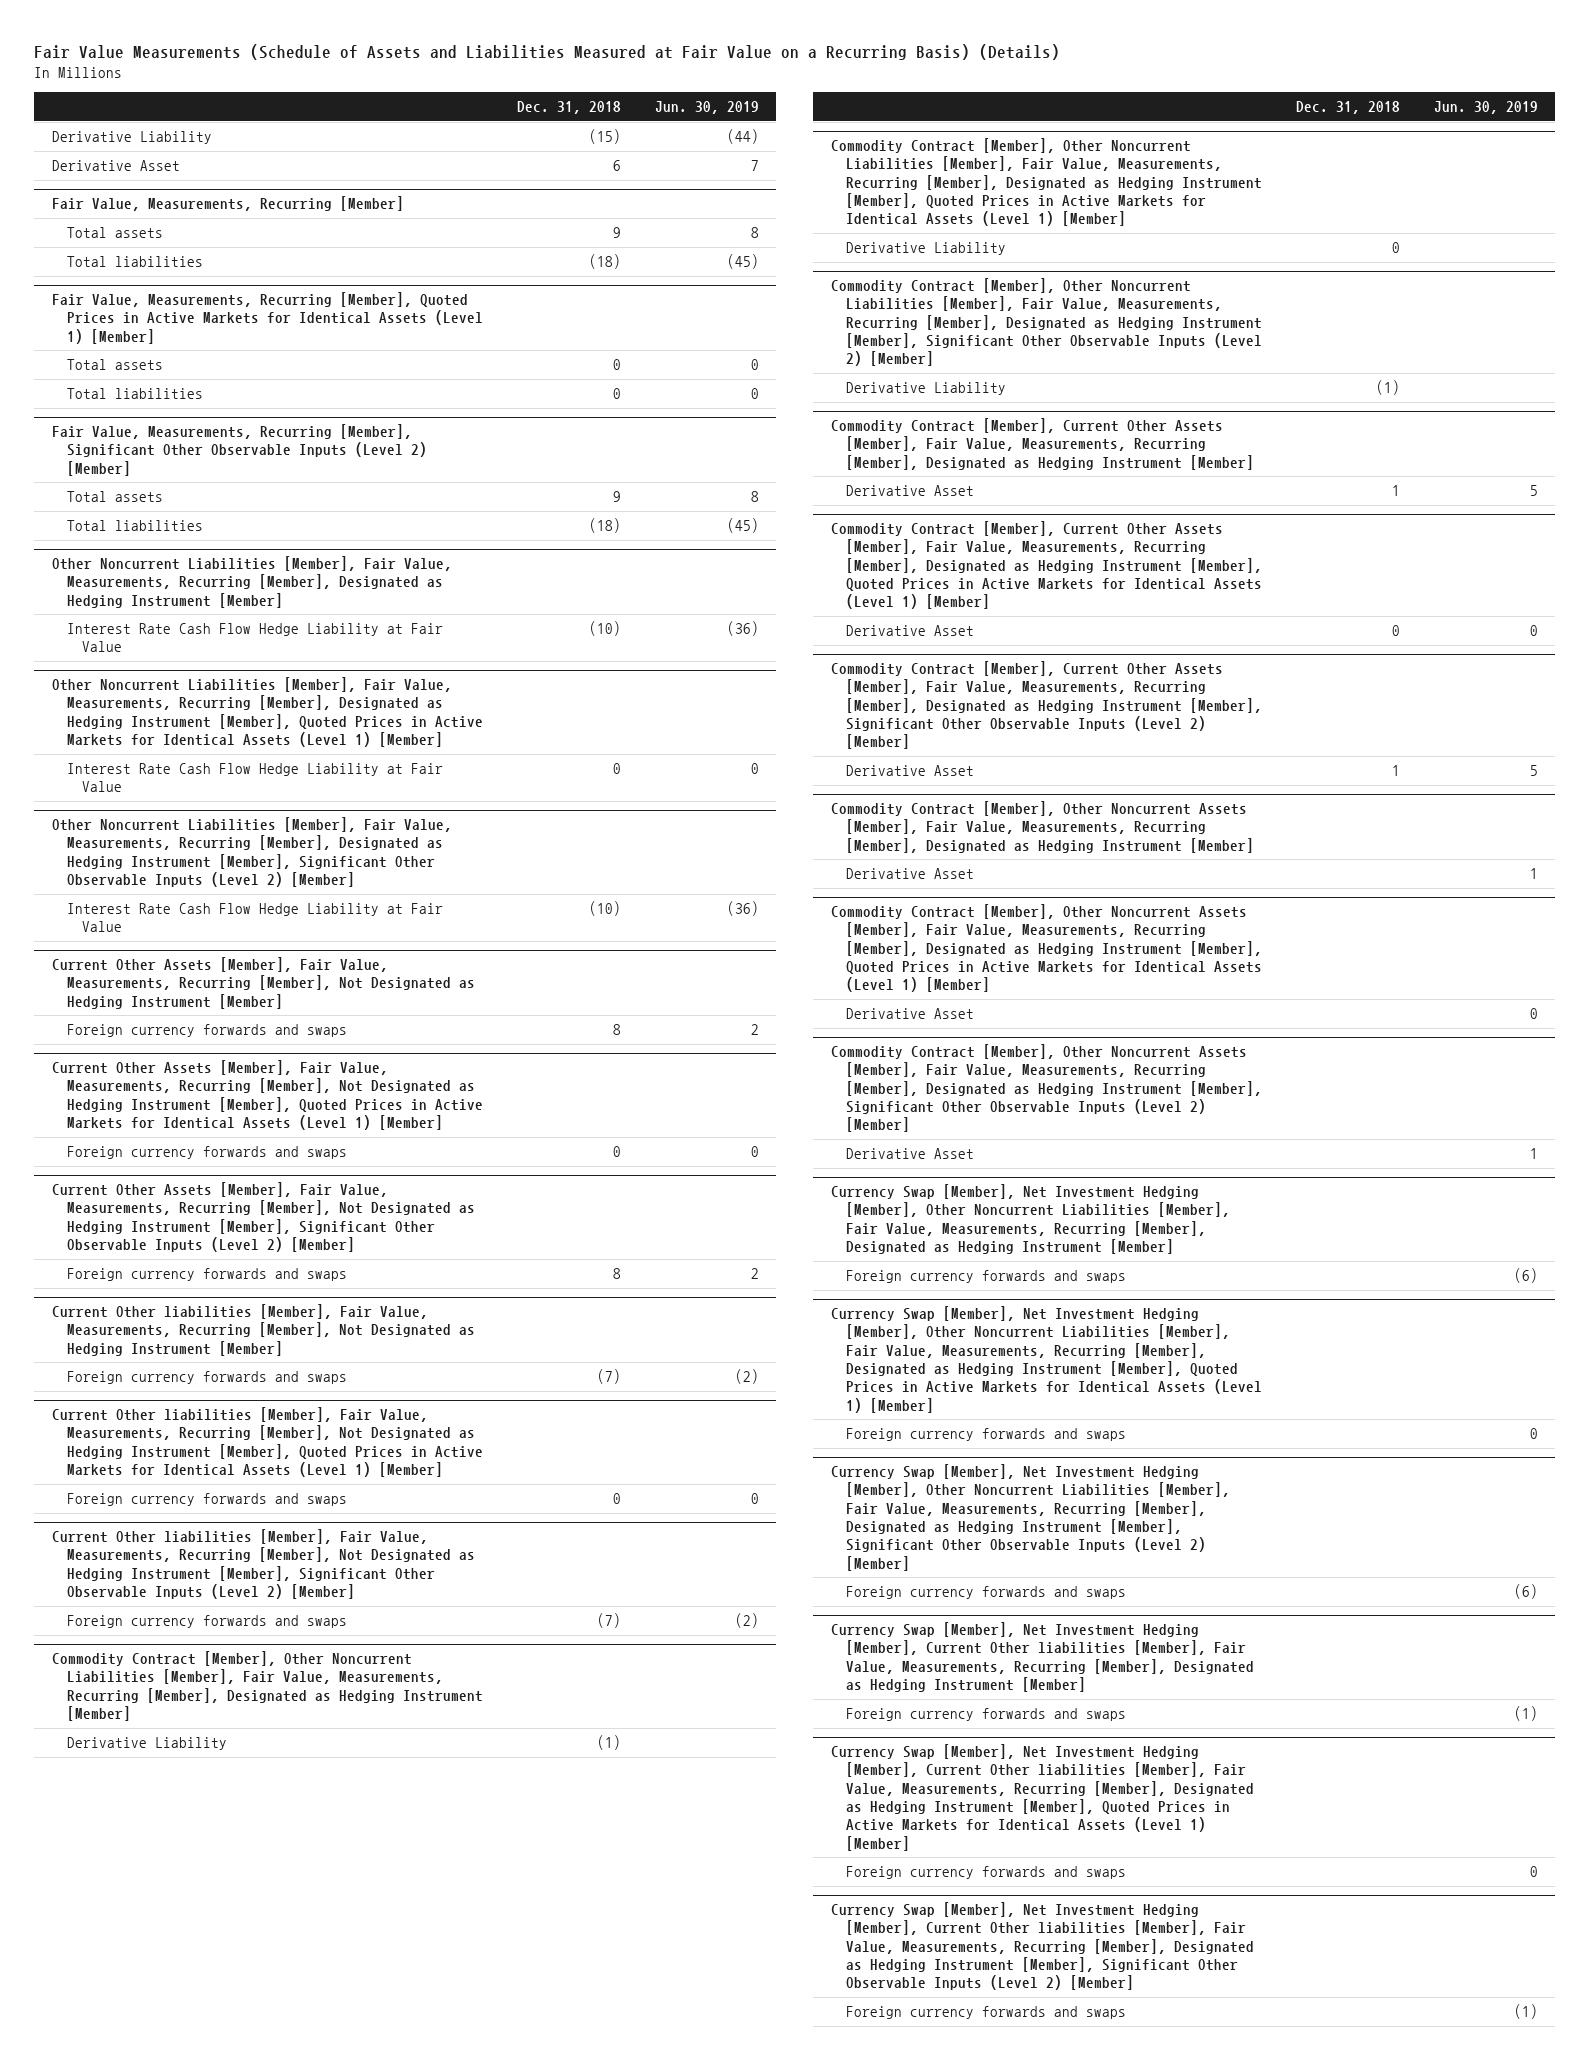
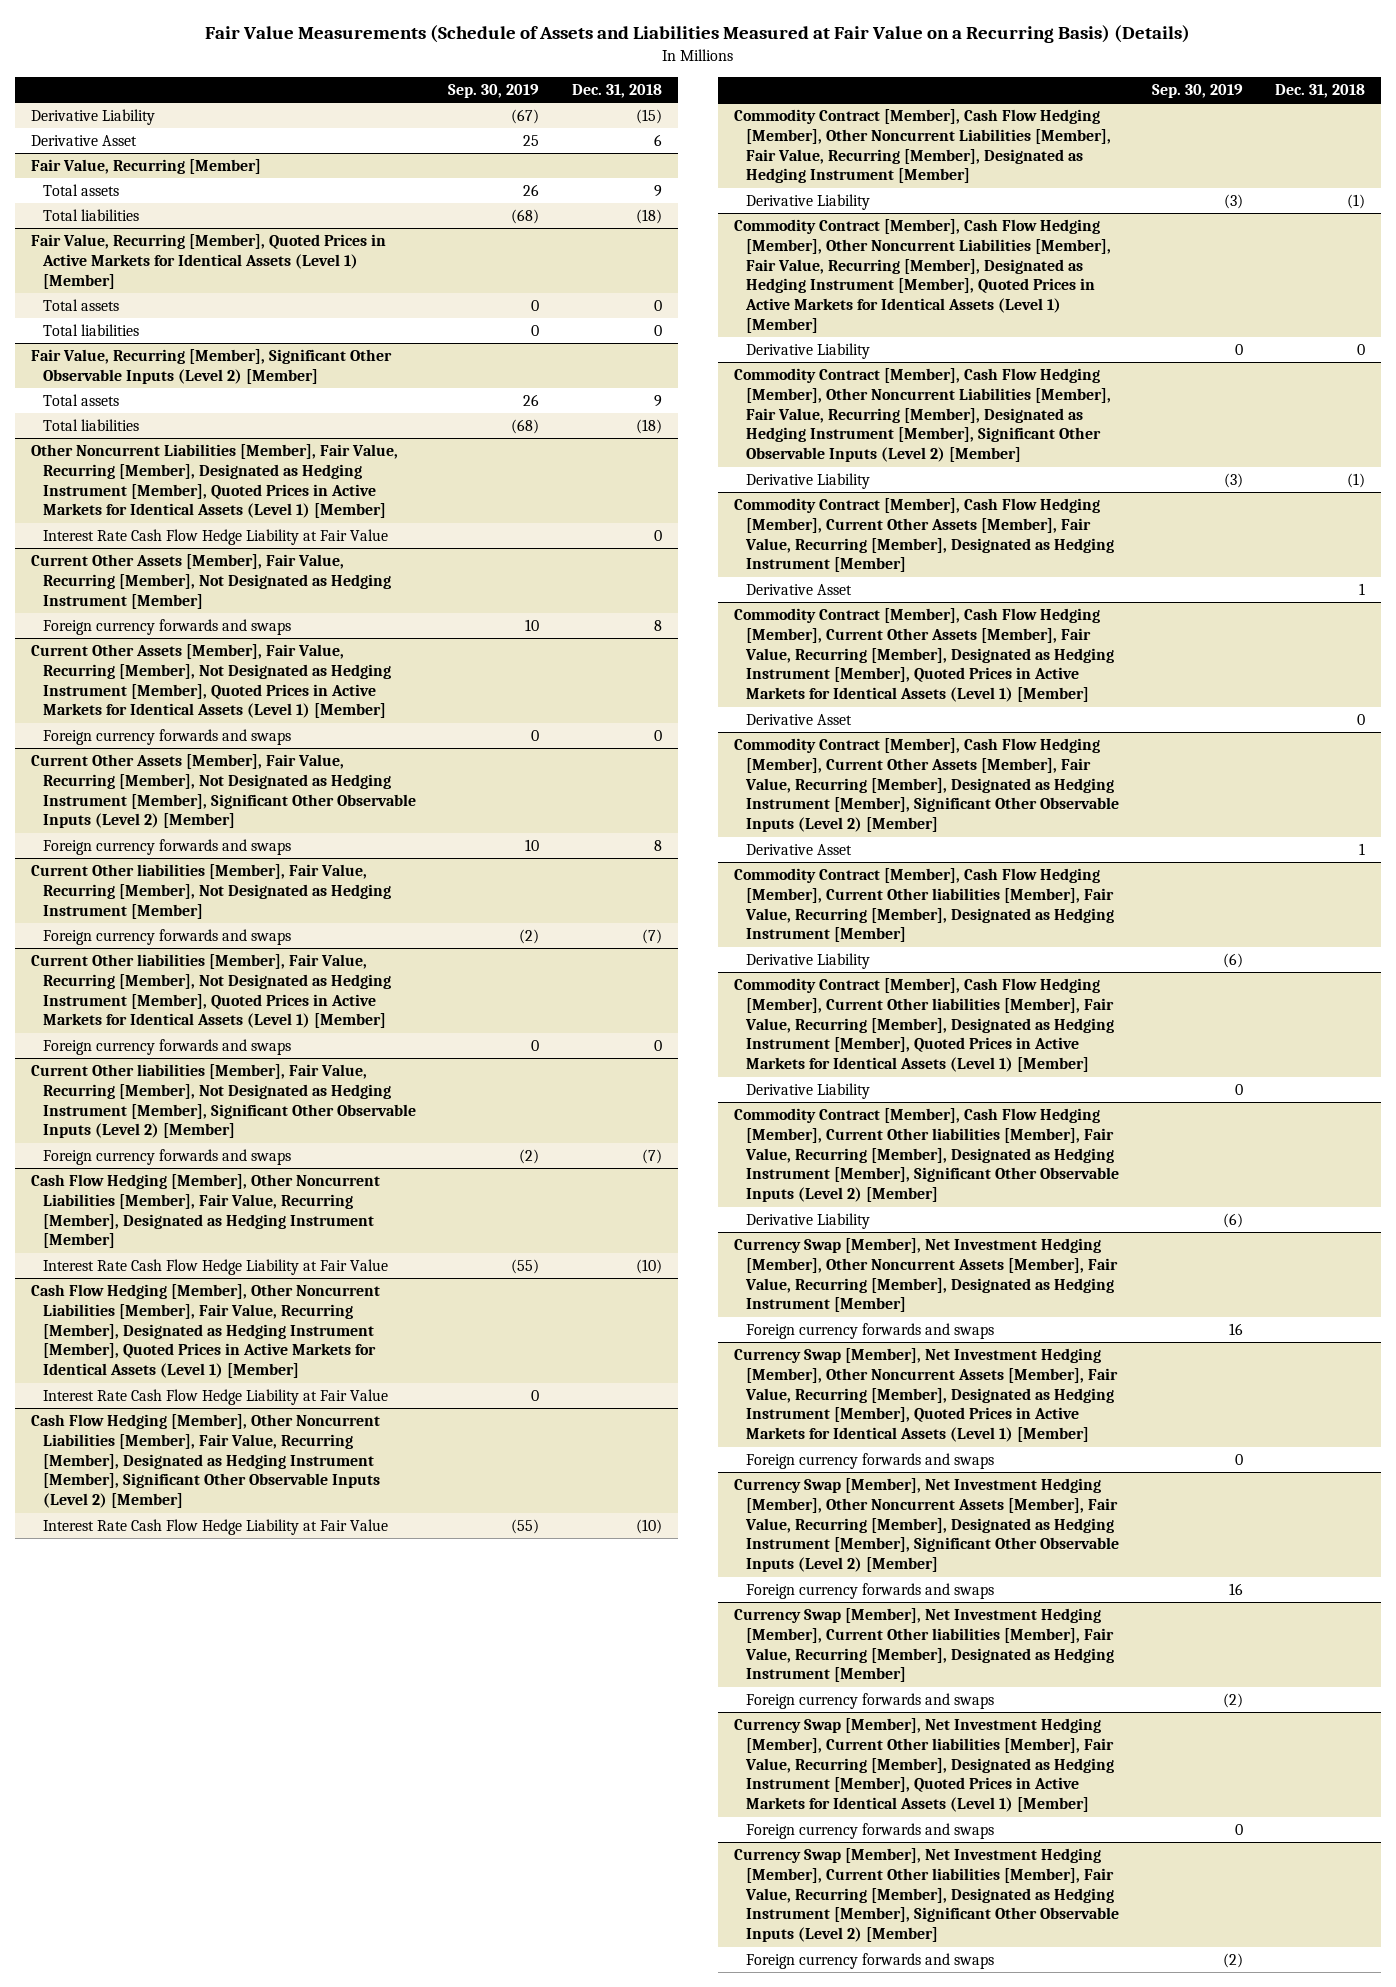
- | Dec. 31, 2018 | Jun. 30, 2019
+ | Sep. 30, 2019 | Dec. 31, 2018
- Fair Value, Measurements, Recurring [Member]
+ Fair Value, Recurring [Member]
- Fair Value, Measurements, Recurring [Member], Quoted Prices in Active Markets for Identical Assets (Level 1) [Member]
+ Fair Value, Recurring [Member], Quoted Prices in Active Markets for Identical Assets (Level 1) [Member]
- Fair Value, Measurements, Recurring [Member], Significant Other Observable Inputs (Level 2) [Member]
+ Fair Value, Recurring [Member], Significant Other Observable Inputs (Level 2) [Member]
- Other Noncurrent Liabilities [Member], Fair Value, Measurements, Recurring [Member], Designated as Hedging Instrument [Member]
- Interest Rate Cash Flow Hedge Liability at Fair Value | (10) | (36)
- Other Noncurrent Liabilities [Member], Fair Value, Measurements, Recurring [Member], Designated as Hedging Instrument [Member], Quoted Prices in Active Markets for Identical Assets (Level 1) [Member]
+ Other Noncurrent Liabilities [Member], Fair Value, Recurring [Member], Designated as Hedging Instrument [Member], Quoted Prices in Active Markets for Identical Assets (Level 1) [Member]
- Other Noncurrent Liabilities [Member], Fair Value, Measurements, Recurring [Member], Designated as Hedging Instrument [Member], Significant Other Observable Inputs (Level 2) [Member]
- Interest Rate Cash Flow Hedge Liability at Fair Value | (10) | (36)
- Current Other Assets [Member], Fair Value, Measurements, Recurring [Member], Not Designated as Hedging Instrument [Member]
+ Current Other Assets [Member], Fair Value, Recurring [Member], Not Designated as Hedging Instrument [Member]
- Current Other Assets [Member], Fair Value, Measurements, Recurring [Member], Not Designated as Hedging Instrument [Member], Quoted Prices in Active Markets for Identical Assets (Level 1) [Member]
+ Current Other Assets [Member], Fair Value, Recurring [Member], Not Designated as Hedging Instrument [Member], Quoted Prices in Active Markets for Identical Assets (Level 1) [Member]
- Current Other Assets [Member], Fair Value, Measurements, Recurring [Member], Not Designated as Hedging Instrument [Member], Significant Other Observable Inputs (Level 2) [Member]
+ Current Other Assets [Member], Fair Value, Recurring [Member], Not Designated as Hedging Instrument [Member], Significant Other Observable Inputs (Level 2) [Member]
- Current Other liabilities [Member], Fair Value, Measurements, Recurring [Member], Not Designated as Hedging Instrument [Member]
+ Current Other liabilities [Member], Fair Value, Recurring [Member], Not Designated as Hedging Instrument [Member]
- Current Other liabilities [Member], Fair Value, Measurements, Recurring [Member], Not Designated as Hedging Instrument [Member], Quoted Prices in Active Markets for Identical Assets (Level 1) [Member]
+ Current Other liabilities [Member], Fair Value, Recurring [Member], Not Designated as Hedging Instrument [Member], Quoted Prices in Active Markets for Identical Assets (Level 1) [Member]
- Current Other liabilities [Member], Fair Value, Measurements, Recurring [Member], Not Designated as Hedging Instrument [Member], Significant Other Observable Inputs (Level 2) [Member]
+ Current Other liabilities [Member], Fair Value, Recurring [Member], Not Designated as Hedging Instrument [Member], Significant Other Observable Inputs (Level 2) [Member]
- Commodity Contract [Member], Other Noncurrent Liabilities [Member], Fair Value, Measurements, Recurring [Member], Designated as Hedging Instrument [Member]
+ Cash Flow Hedging [Member], Other Noncurrent Liabilities [Member], Fair Value, Recurring [Member], Designated as Hedging Instrument [Member]
+ Interest Rate Cash Flow Hedge Liability at Fair Value | (55) | (10)
+ Cash Flow Hedging [Member], Other Noncurrent Liabilities [Member], Fair Value, Recurring [Member], Designated as Hedging Instrument [Member], Quoted Prices in Active Markets for Identical Assets (Level 1) [Member]
+ Interest Rate Cash Flow Hedge Liability at Fair Value | 0 |
+ Cash Flow Hedging [Member], Other Noncurrent Liabilities [Member], Fair Value, Recurring [Member], Designated as Hedging Instrument [Member], Significant Other Observable Inputs (Level 2) [Member]
+ Interest Rate Cash Flow Hedge Liability at Fair Value | (55) | (10)
+ Commodity Contract [Member], Cash Flow Hedging [Member], Other Noncurrent Liabilities [Member], Fair Value, Recurring [Member], Designated as Hedging Instrument [Member]
- Commodity Contract [Member], Other Noncurrent Liabilities [Member], Fair Value, Measurements, Recurring [Member], Designated as Hedging Instrument [Member], Quoted Prices in Active Markets for Identical Assets (Level 1) [Member]
+ Commodity Contract [Member], Cash Flow Hedging [Member], Other Noncurrent Liabilities [Member], Fair Value, Recurring [Member], Designated as Hedging Instrument [Member], Quoted Prices in Active Markets for Identical Assets (Level 1) [Member]
- Commodity Contract [Member], Other Noncurrent Liabilities [Member], Fair Value, Measurements, Recurring [Member], Designated as Hedging Instrument [Member], Significant Other Observable Inputs (Level 2) [Member]
+ Commodity Contract [Member], Cash Flow Hedging [Member], Other Noncurrent Liabilities [Member], Fair Value, Recurring [Member], Designated as Hedging Instrument [Member], Significant Other Observable Inputs (Level 2) [Member]
- Commodity Contract [Member], Current Other Assets [Member], Fair Value, Measurements, Recurring [Member], Designated as Hedging Instrument [Member]
+ Commodity Contract [Member], Cash Flow Hedging [Member], Current Other Assets [Member], Fair Value, Recurring [Member], Designated as Hedging Instrument [Member]
- Commodity Contract [Member], Current Other Assets [Member], Fair Value, Measurements, Recurring [Member], Designated as Hedging Instrument [Member], Quoted Prices in Active Markets for Identical Assets (Level 1) [Member]
+ Commodity Contract [Member], Cash Flow Hedging [Member], Current Other Assets [Member], Fair Value, Recurring [Member], Designated as Hedging Instrument [Member], Quoted Prices in Active Markets for Identical Assets (Level 1) [Member]
- Commodity Contract [Member], Current Other Assets [Member], Fair Value, Measurements, Recurring [Member], Designated as Hedging Instrument [Member], Significant Other Observable Inputs (Level 2) [Member]
+ Commodity Contract [Member], Cash Flow Hedging [Member], Current Other Assets [Member], Fair Value, Recurring [Member], Designated as Hedging Instrument [Member], Significant Other Observable Inputs (Level 2) [Member]
- Commodity Contract [Member], Other Noncurrent Assets [Member], Fair Value, Measurements, Recurring [Member], Designated as Hedging Instrument [Member]
- Derivative Asset | | 1
- Commodity Contract [Member], Other Noncurrent Assets [Member], Fair Value, Measurements, Recurring [Member], Designated as Hedging Instrument [Member], Quoted Prices in Active Markets for Identical Assets (Level 1) [Member]
- Derivative Asset | | 0
- Commodity Contract [Member], Other Noncurrent Assets [Member], Fair Value, Measurements, Recurring [Member], Designated as Hedging Instrument [Member], Significant Other Observable Inputs (Level 2) [Member]
- Derivative Asset | | 1
- Currency Swap [Member], Net Investment Hedging [Member], Other Noncurrent Liabilities [Member], Fair Value, Measurements, Recurring [Member], Designated as Hedging Instrument [Member]
+ Commodity Contract [Member], Cash Flow Hedging [Member], Current Other liabilities [Member], Fair Value, Recurring [Member], Designated as Hedging Instrument [Member]
+ Derivative Liability | (6) |
+ Commodity Contract [Member], Cash Flow Hedging [Member], Current Other liabilities [Member], Fair Value, Recurring [Member], Designated as Hedging Instrument [Member], Quoted Prices in Active Markets for Identical Assets (Level 1) [Member]
+ Derivative Liability | 0 |
+ Commodity Contract [Member], Cash Flow Hedging [Member], Current Other liabilities [Member], Fair Value, Recurring [Member], Designated as Hedging Instrument [Member], Significant Other Observable Inputs (Level 2) [Member]
+ Derivative Liability | (6) |
+ Currency Swap [Member], Net Investment Hedging [Member], Other Noncurrent Assets [Member], Fair Value, Recurring [Member], Designated as Hedging Instrument [Member]
- Currency Swap [Member], Net Investment Hedging [Member], Other Noncurrent Liabilities [Member], Fair Value, Measurements, Recurring [Member], Designated as Hedging Instrument [Member], Quoted Prices in Active Markets for Identical Assets (Level 1) [Member]
+ Currency Swap [Member], Net Investment Hedging [Member], Other Noncurrent Assets [Member], Fair Value, Recurring [Member], Designated as Hedging Instrument [Member], Quoted Prices in Active Markets for Identical Assets (Level 1) [Member]
- Currency Swap [Member], Net Investment Hedging [Member], Other Noncurrent Liabilities [Member], Fair Value, Measurements, Recurring [Member], Designated as Hedging Instrument [Member], Significant Other Observable Inputs (Level 2) [Member]
+ Currency Swap [Member], Net Investment Hedging [Member], Other Noncurrent Assets [Member], Fair Value, Recurring [Member], Designated as Hedging Instrument [Member], Significant Other Observable Inputs (Level 2) [Member]
- Currency Swap [Member], Net Investment Hedging [Member], Current Other liabilities [Member], Fair Value, Measurements, Recurring [Member], Designated as Hedging Instrument [Member]
+ Currency Swap [Member], Net Investment Hedging [Member], Current Other liabilities [Member], Fair Value, Recurring [Member], Designated as Hedging Instrument [Member]
- Currency Swap [Member], Net Investment Hedging [Member], Current Other liabilities [Member], Fair Value, Measurements, Recurring [Member], Designated as Hedging Instrument [Member], Quoted Prices in Active Markets for Identical Assets (Level 1) [Member]
+ Currency Swap [Member], Net Investment Hedging [Member], Current Other liabilities [Member], Fair Value, Recurring [Member], Designated as Hedging Instrument [Member], Quoted Prices in Active Markets for Identical Assets (Level 1) [Member]
- Currency Swap [Member], Net Investment Hedging [Member], Current Other liabilities [Member], Fair Value, Measurements, Recurring [Member], Designated as Hedging Instrument [Member], Significant Other Observable Inputs (Level 2) [Member]
+ Currency Swap [Member], Net Investment Hedging [Member], Current Other liabilities [Member], Fair Value, Recurring [Member], Designated as Hedging Instrument [Member], Significant Other Observable Inputs (Level 2) [Member]

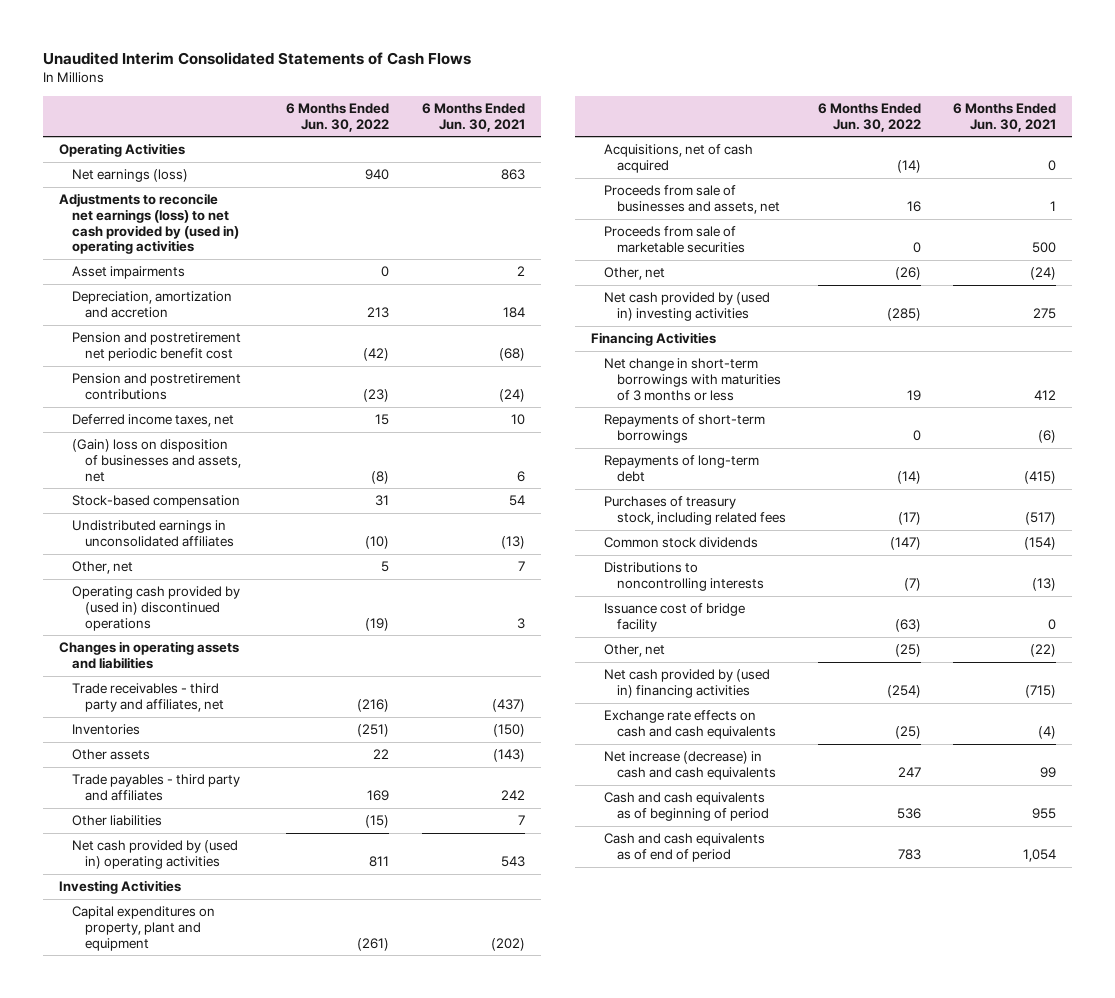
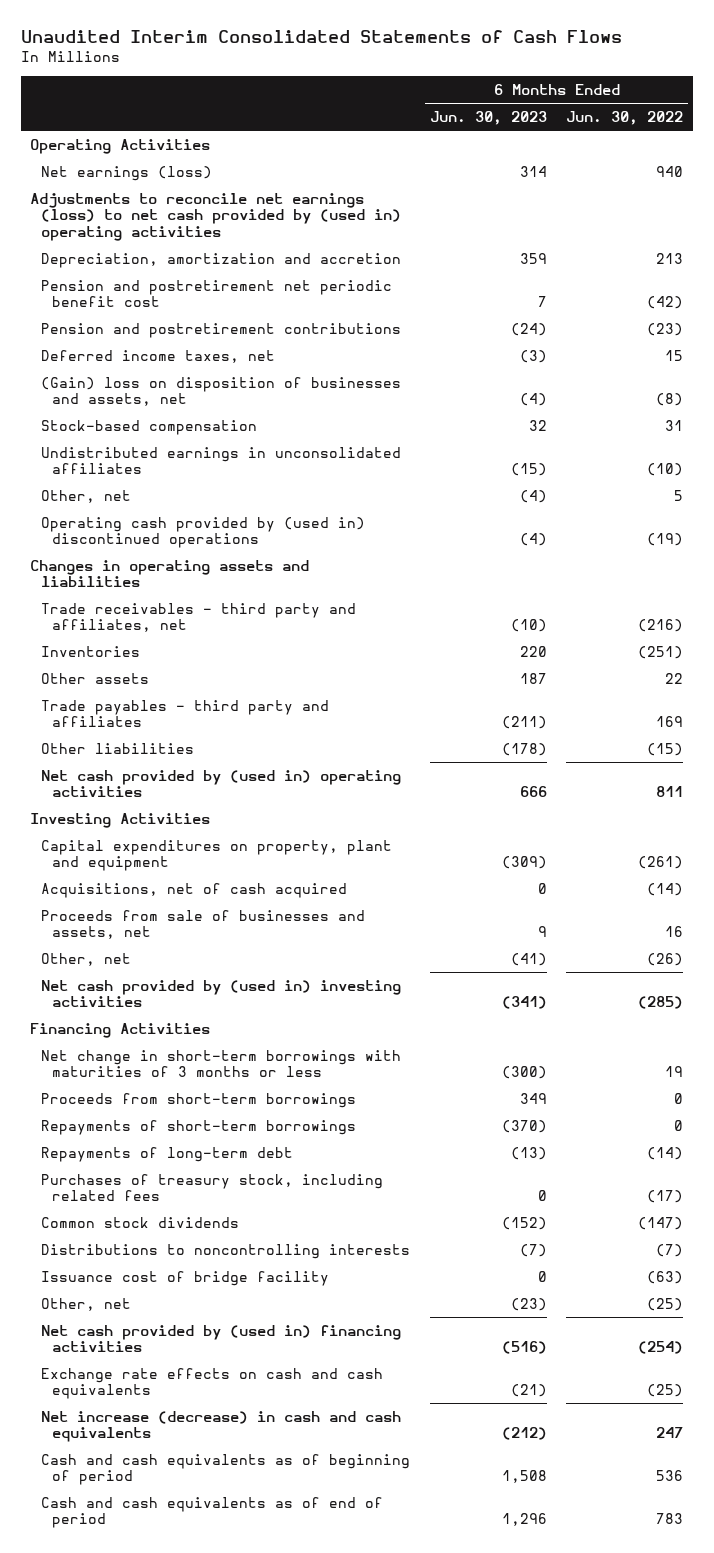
- | 6 Months Ended Jun. 30, 2022 | 6 Months Ended Jun. 30, 2021
+ | 6 Months Ended Jun. 30, 2023 | 6 Months Ended Jun. 30, 2022
- Asset impairments | 0 | 2
- Proceeds from sale of marketable securities | 0 | 500
+ Proceeds from short-term borrowings | 349 | 0

